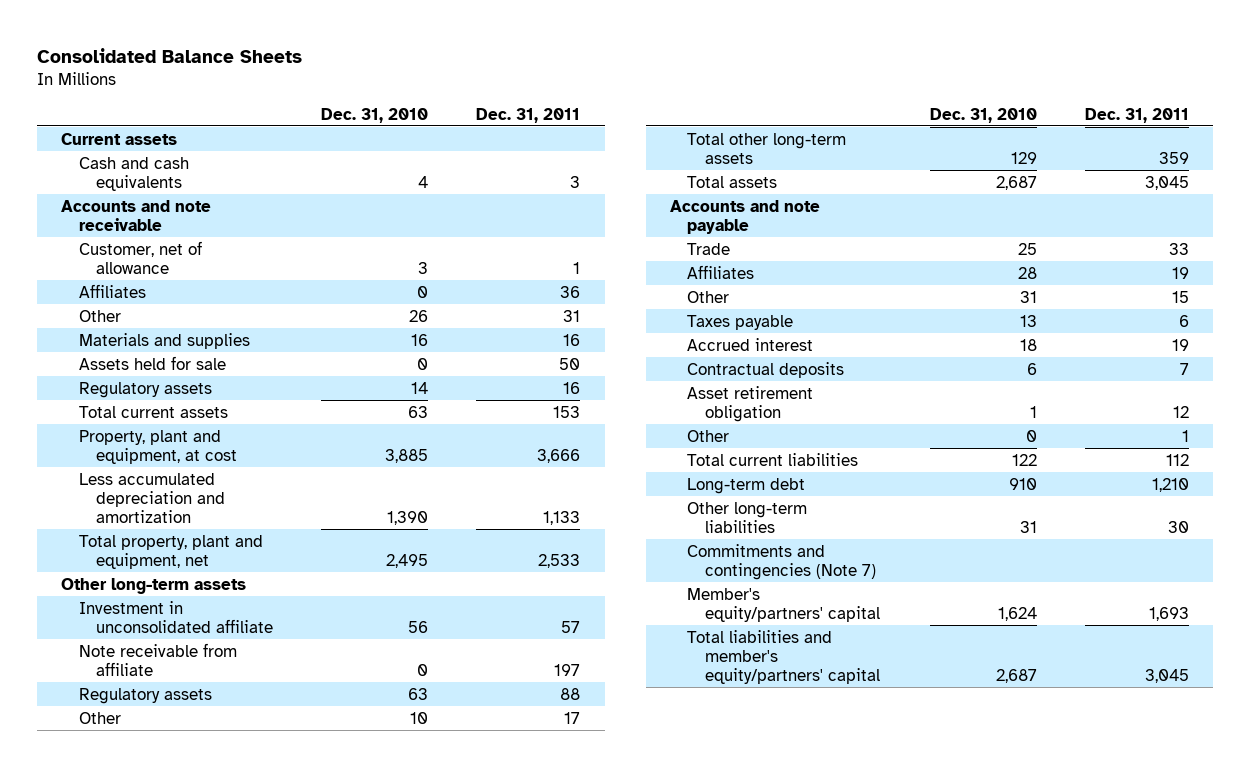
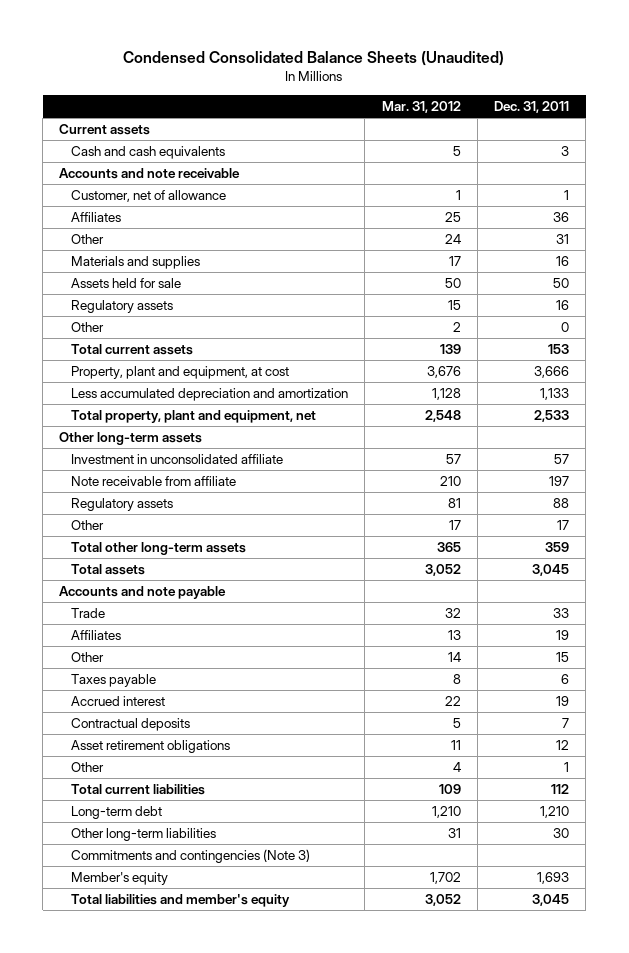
- Consolidated Balance Sheets
+ Condensed Consolidated Balance Sheets (Unaudited)
- | Dec. 31, 2010 | Dec. 31, 2011
+ | Mar. 31, 2012 | Dec. 31, 2011
+ Other | 2 | 0
- Asset retirement obligation | 1 | 12
+ Asset retirement obligations | 11 | 12
- Commitments and contingencies (Note 7)
- Member's equity/partners' capital | 1,624 | 1,693
- Total liabilities and member's equity/partners' capital | 2,687 | 3,045
+ Commitments and contingencies (Note 3)
+ Member's equity | 1,702 | 1,693
+ Total liabilities and member's equity | 3,052 | 3,045

